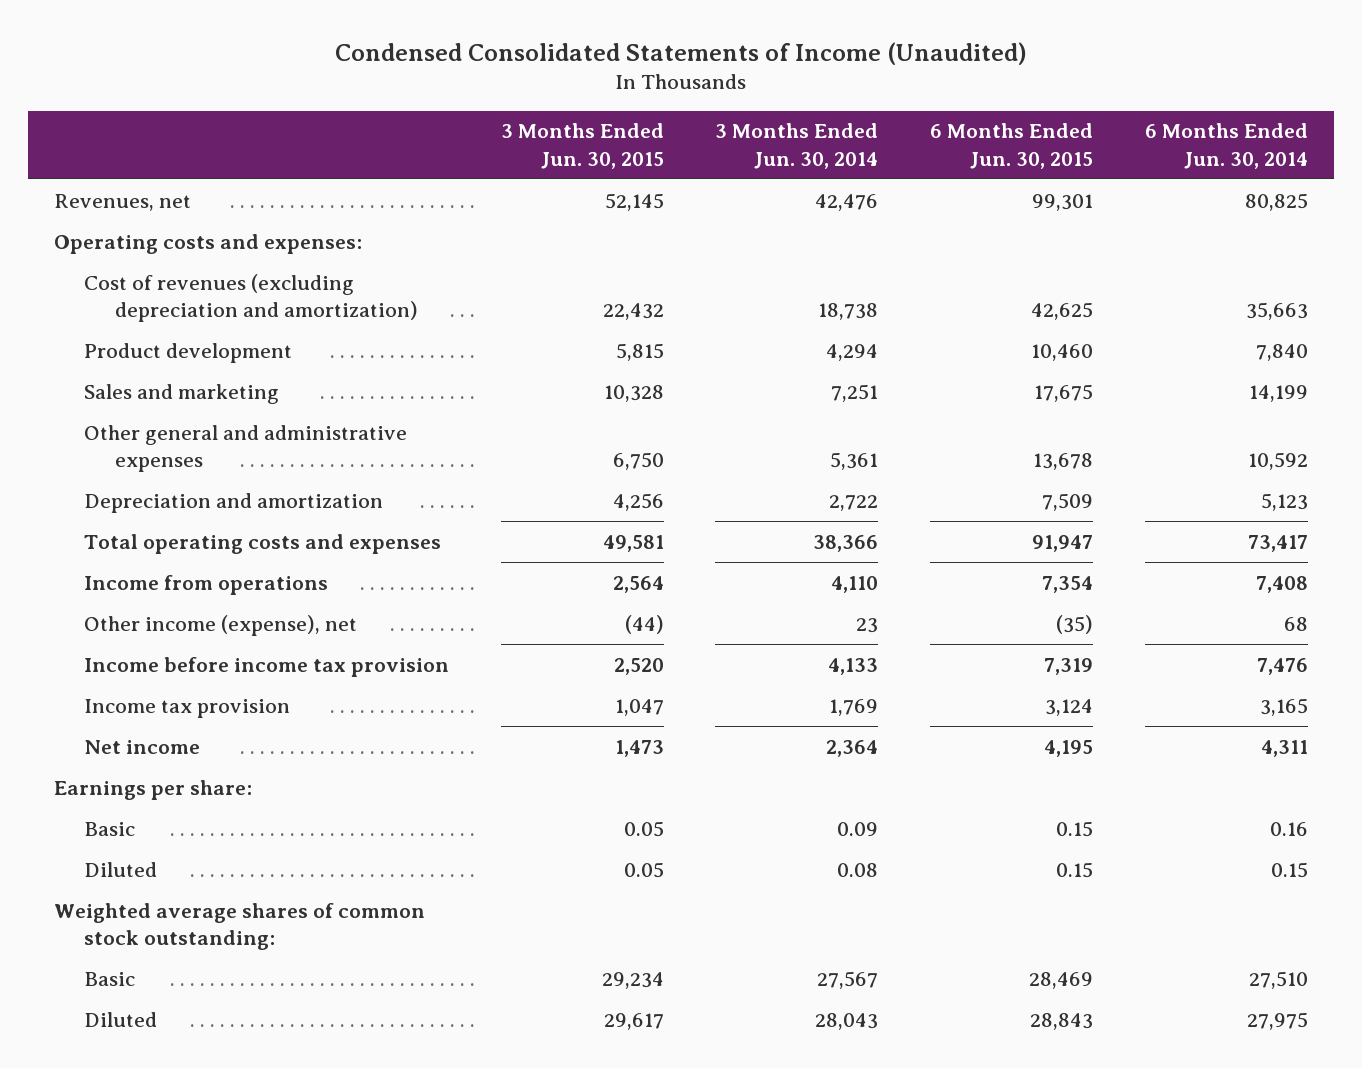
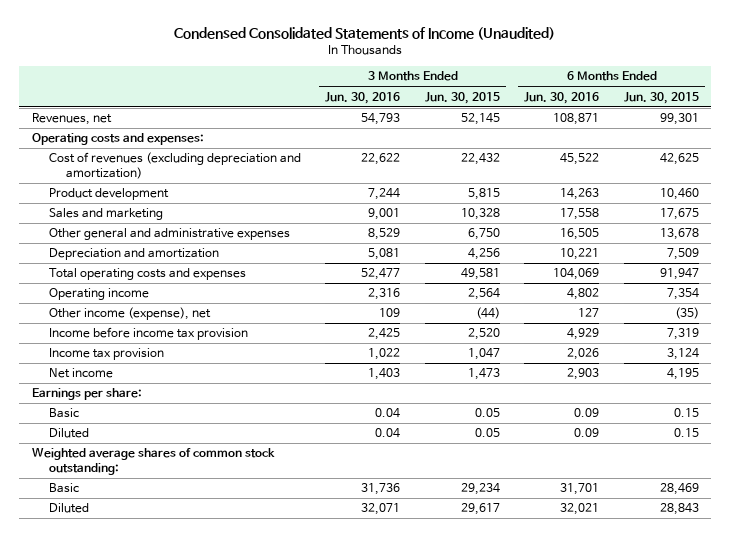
- | 3 Months Ended Jun. 30, 2015 | 3 Months Ended Jun. 30, 2014 | 6 Months Ended Jun. 30, 2015 | 6 Months Ended Jun. 30, 2014
+ | 3 Months Ended Jun. 30, 2016 | 3 Months Ended Jun. 30, 2015 | 6 Months Ended Jun. 30, 2016 | 6 Months Ended Jun. 30, 2015
- Income from operations | 2,564 | 4,110 | 7,354 | 7,408
+ Operating income | 2,316 | 2,564 | 4,802 | 7,354

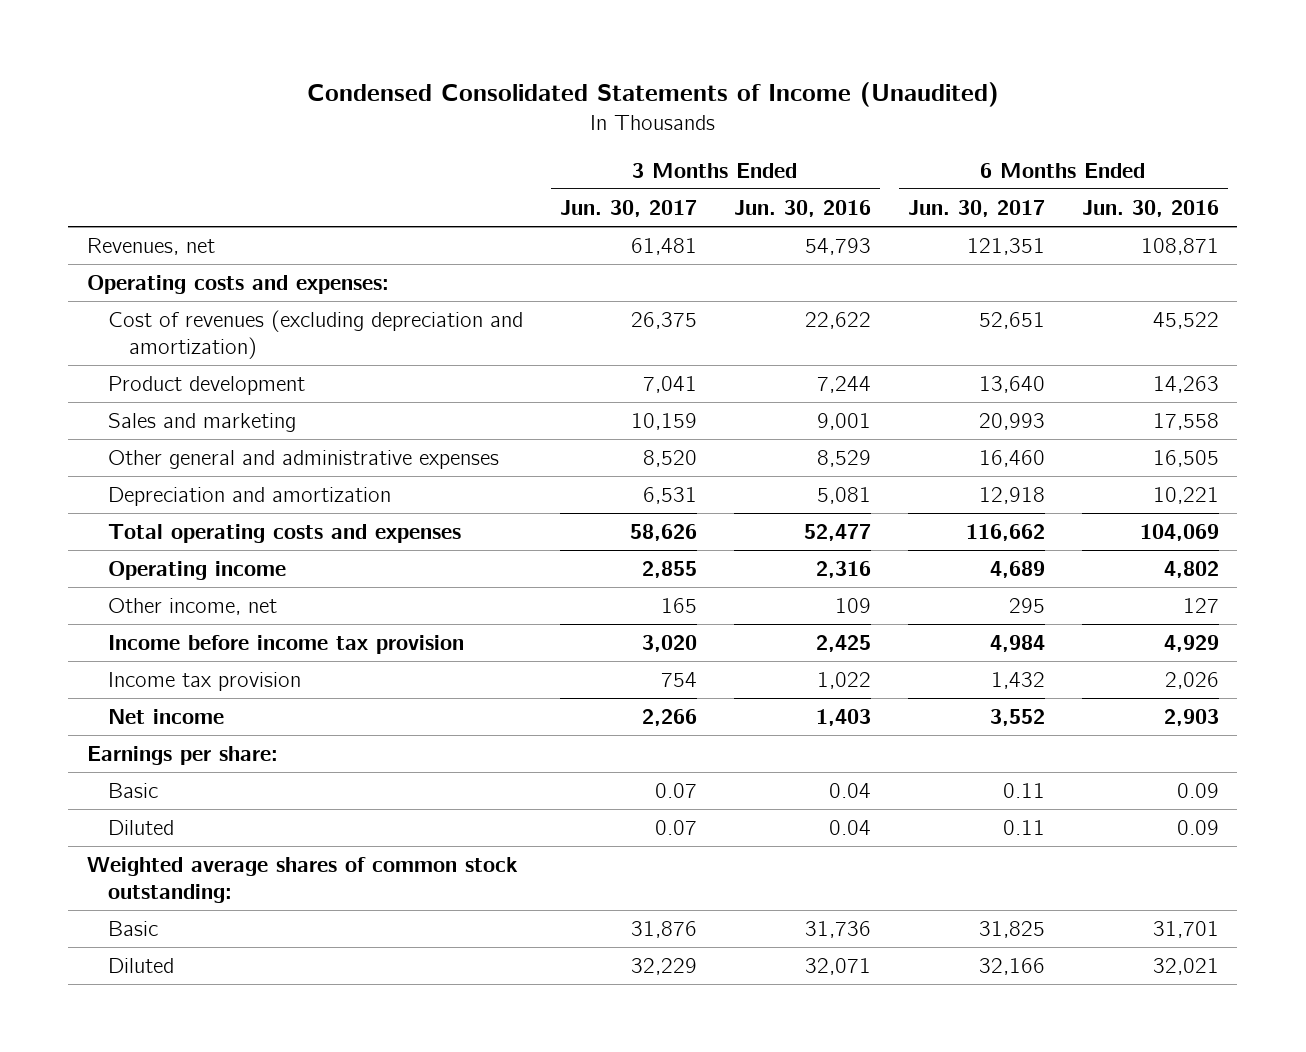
- | 3 Months Ended Jun. 30, 2016 | 3 Months Ended Jun. 30, 2015 | 6 Months Ended Jun. 30, 2016 | 6 Months Ended Jun. 30, 2015
+ | 3 Months Ended Jun. 30, 2017 | 3 Months Ended Jun. 30, 2016 | 6 Months Ended Jun. 30, 2017 | 6 Months Ended Jun. 30, 2016
- Other income (expense), net | 109 | (44) | 127 | (35)
+ Other income, net | 165 | 109 | 295 | 127

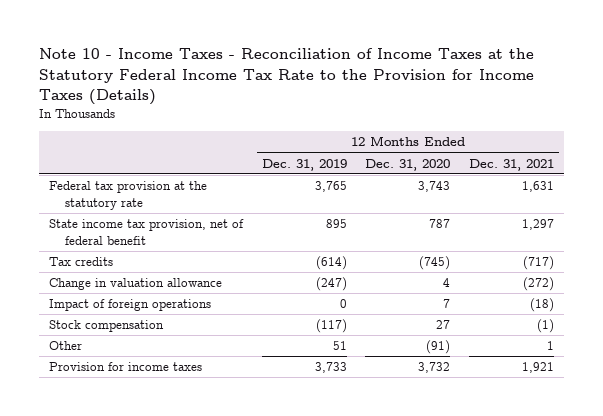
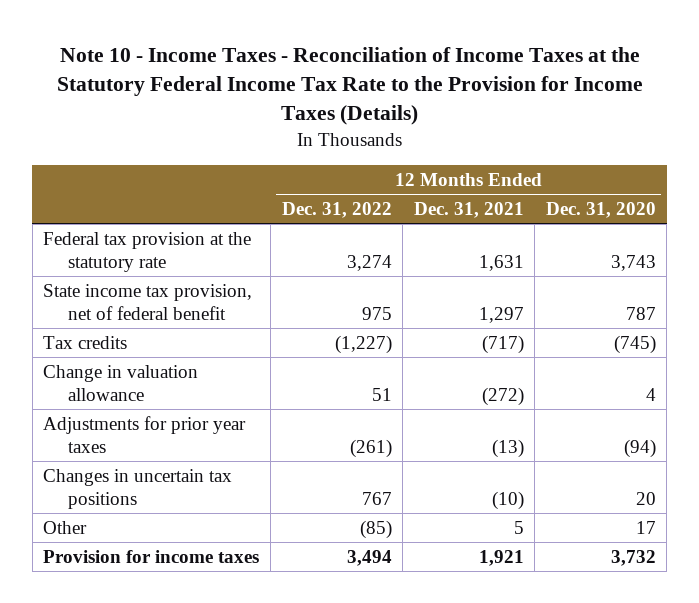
- | 12 Months Ended Dec. 31, 2019 | 12 Months Ended Dec. 31, 2020 | 12 Months Ended Dec. 31, 2021
+ | 12 Months Ended Dec. 31, 2022 | 12 Months Ended Dec. 31, 2021 | 12 Months Ended Dec. 31, 2020
- Impact of foreign operations | 0 | 7 | (18)
- Stock compensation | (117) | 27 | (1)
- Other | 51 | (91) | 1
+ Adjustments for prior year taxes | (261) | (13) | (94)
+ Changes in uncertain tax positions | 767 | (10) | 20
+ Other | (85) | 5 | 17

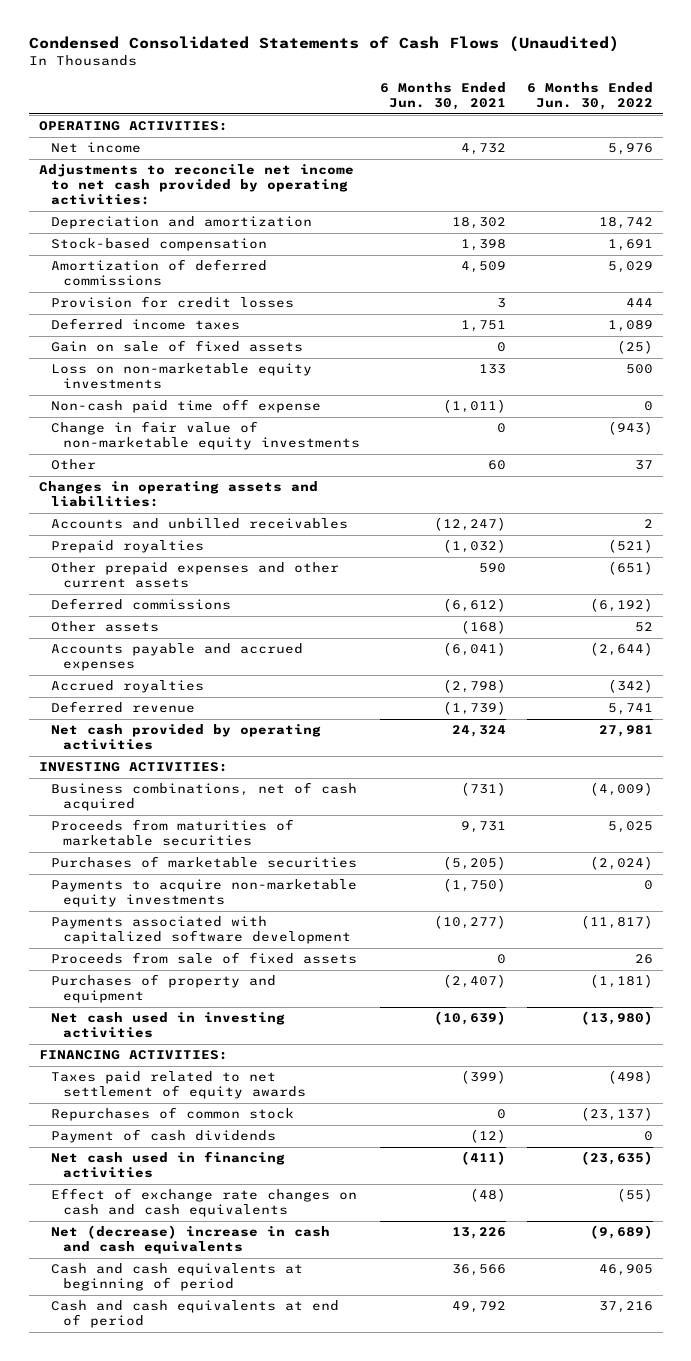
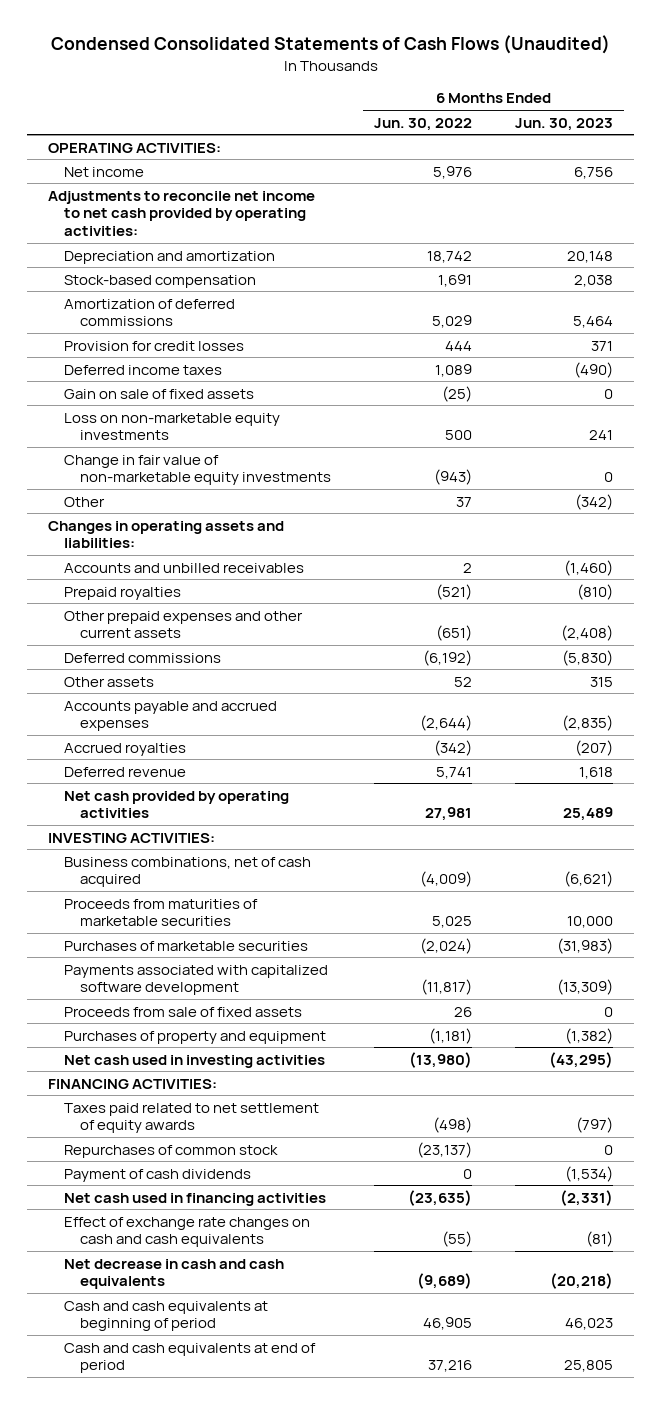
- | 6 Months Ended Jun. 30, 2021 | 6 Months Ended Jun. 30, 2022
+ | 6 Months Ended Jun. 30, 2022 | 6 Months Ended Jun. 30, 2023
- Non-cash paid time off expense | (1,011) | 0
- Payments to acquire non-marketable equity investments | (1,750) | 0
- Net (decrease) increase in cash and cash equivalents | 13,226 | (9,689)
+ Net decrease in cash and cash equivalents | (9,689) | (20,218)

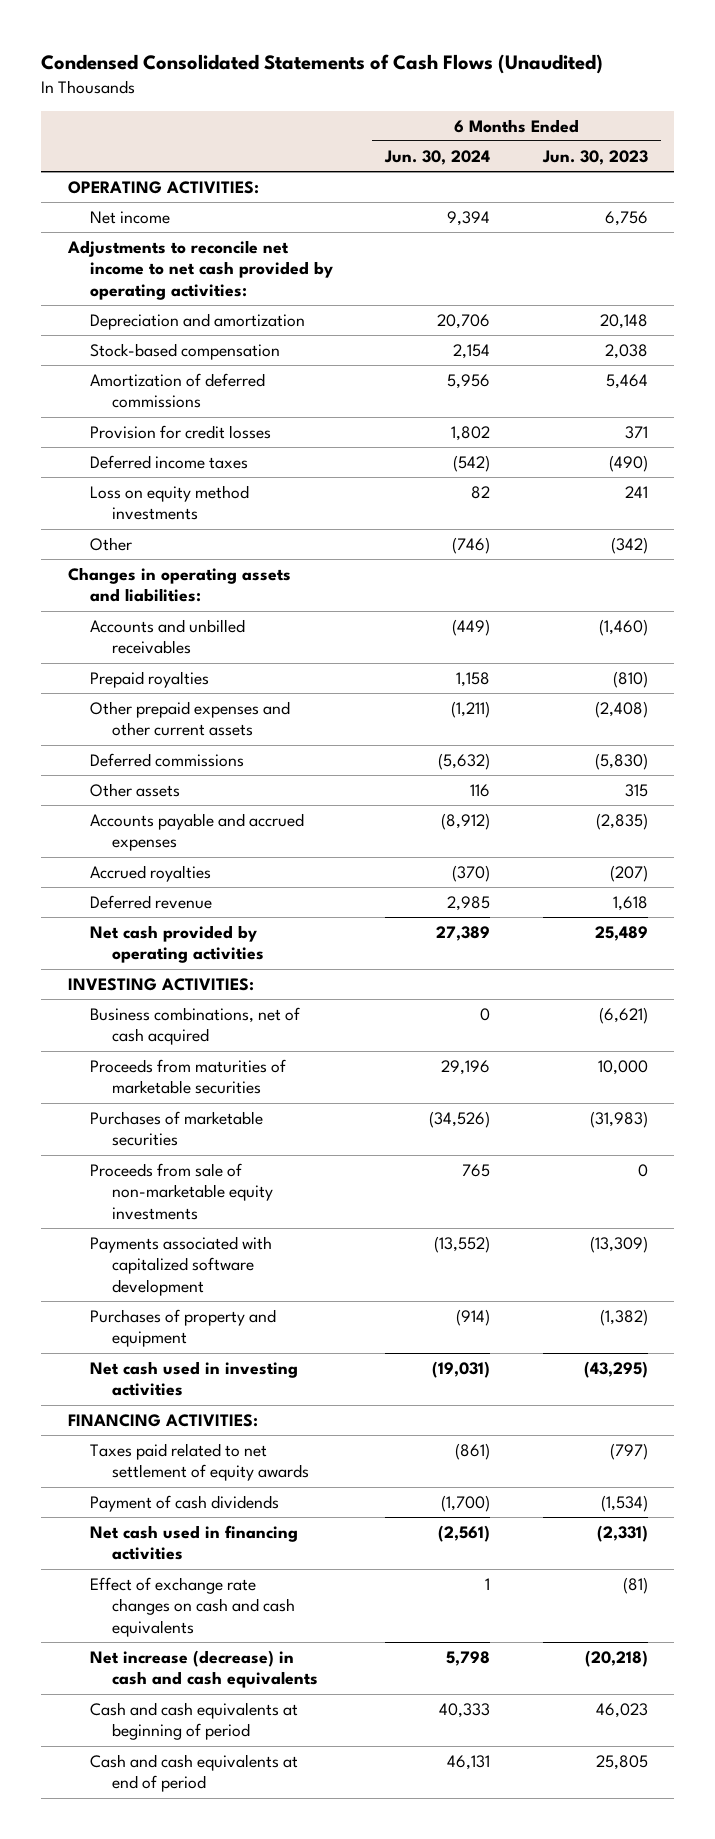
- | 6 Months Ended Jun. 30, 2022 | 6 Months Ended Jun. 30, 2023
+ | 6 Months Ended Jun. 30, 2024 | 6 Months Ended Jun. 30, 2023
- Gain on sale of fixed assets | (25) | 0
- Loss on non-marketable equity investments | 500 | 241
- Change in fair value of non-marketable equity investments | (943) | 0
+ Loss on equity method investments | 82 | 241
+ Proceeds from sale of non-marketable equity investments | 765 | 0
- Proceeds from sale of fixed assets | 26 | 0
- Repurchases of common stock | (23,137) | 0
- Net decrease in cash and cash equivalents | (9,689) | (20,218)
+ Net increase (decrease) in cash and cash equivalents | 5,798 | (20,218)

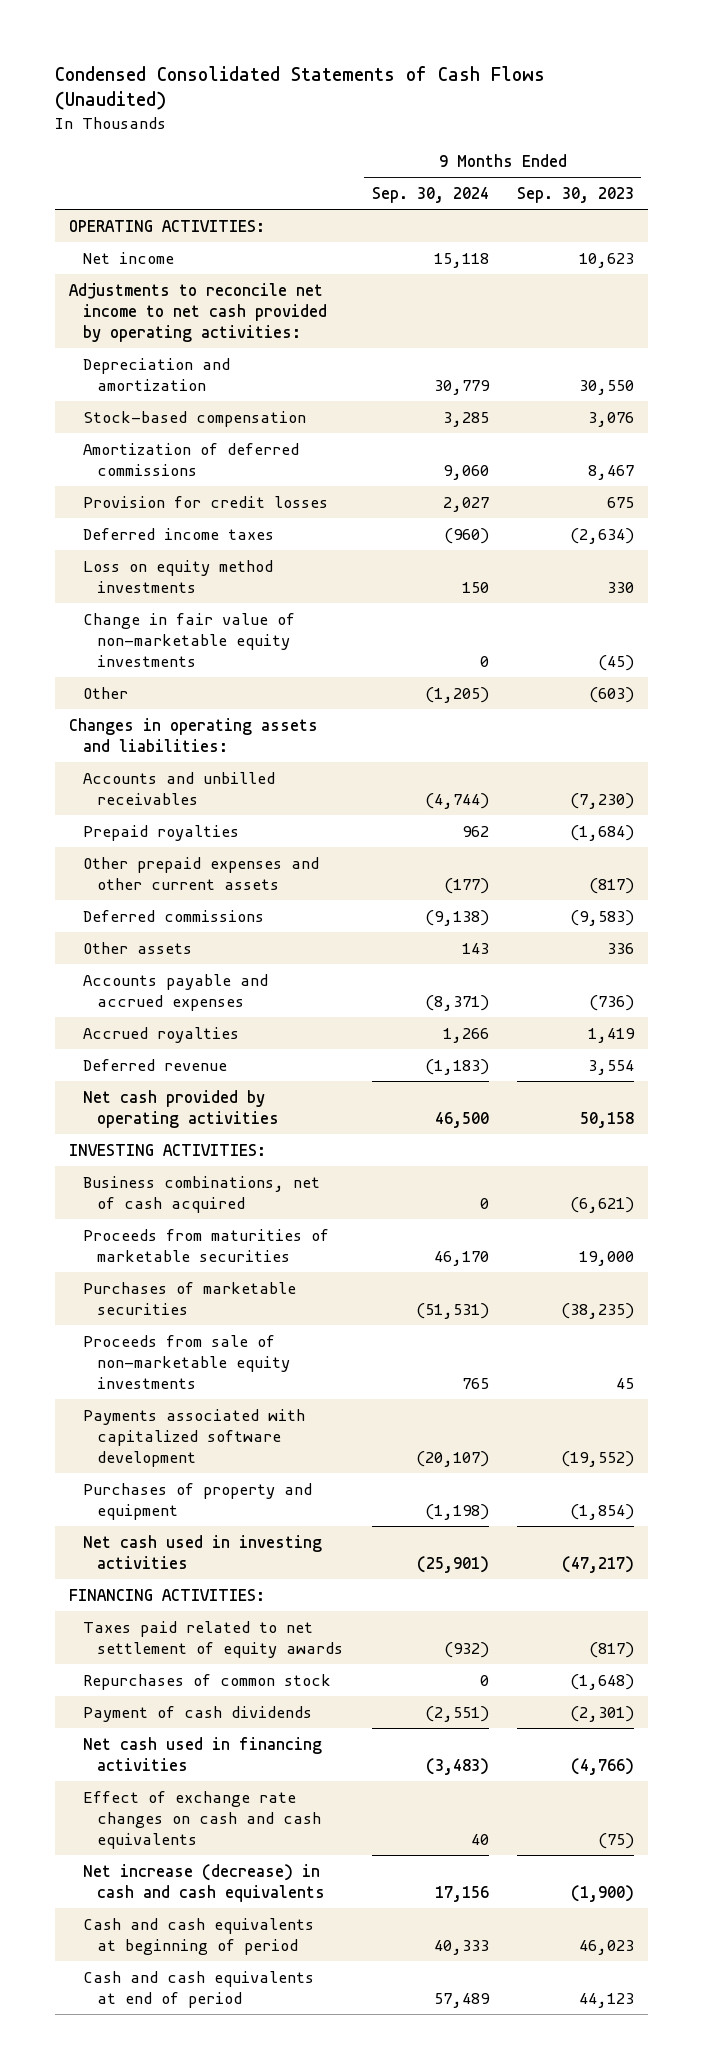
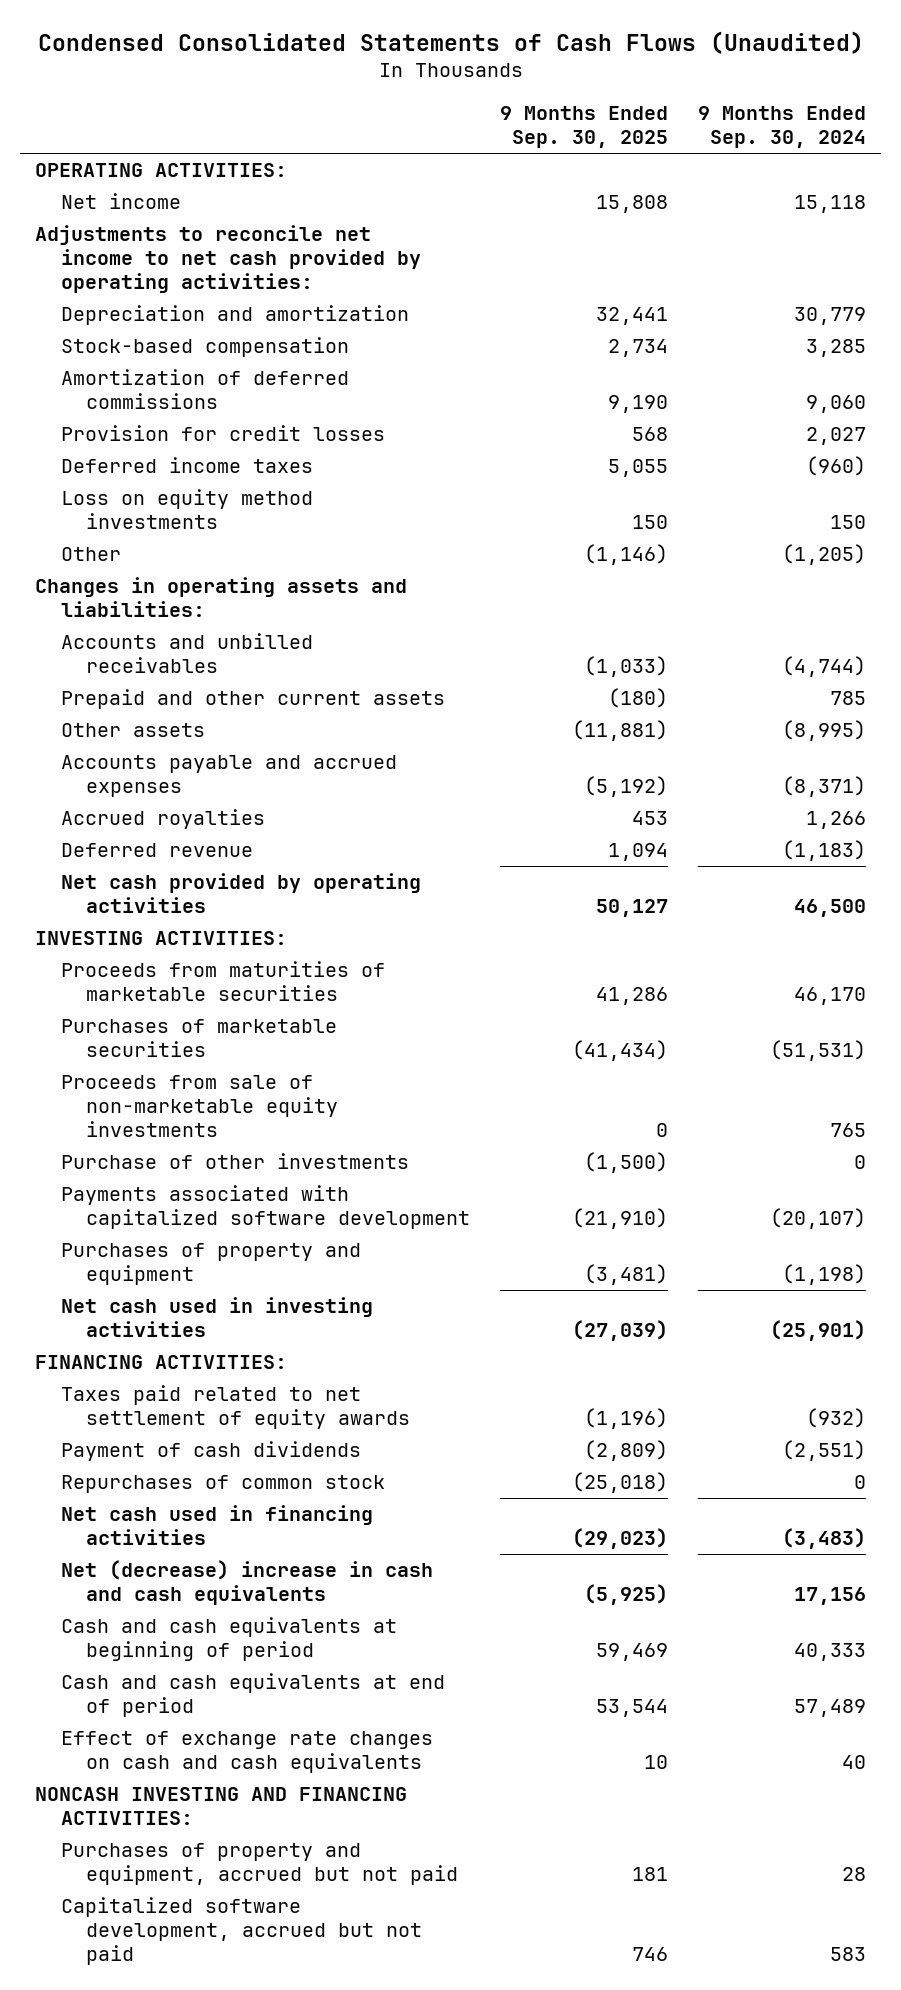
- | 9 Months Ended Sep. 30, 2024 | 9 Months Ended Sep. 30, 2023
+ | 9 Months Ended Sep. 30, 2025 | 9 Months Ended Sep. 30, 2024
- Change in fair value of non-marketable equity investments | 0 | (45)
- Prepaid royalties | 962 | (1,684)
- Other prepaid expenses and other current assets | (177) | (817)
- Deferred commissions | (9,138) | (9,583)
- Other assets | 143 | 336
+ Prepaid and other current assets | (180) | 785
+ Other assets | (11,881) | (8,995)
- Business combinations, net of cash acquired | 0 | (6,621)
+ Purchase of other investments | (1,500) | 0
moved down: Repurchases of common stock | (25,018) | 0
- Net increase (decrease) in cash and cash equivalents | 17,156 | (1,900)
+ Net (decrease) increase in cash and cash equivalents | (5,925) | 17,156
moved down: Effect of exchange rate changes on cash and cash equivalents | 10 | 40
+ NONCASH INVESTING AND FINANCING ACTIVITIES:
+ Purchases of property and equipment, accrued but not paid | 181 | 28
+ Capitalized software development, accrued but not paid | 746 | 583

